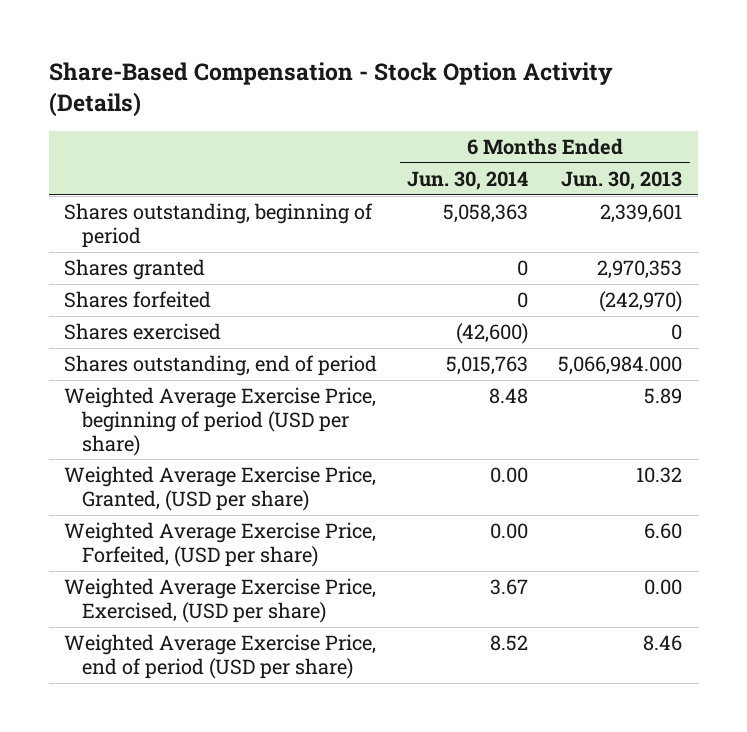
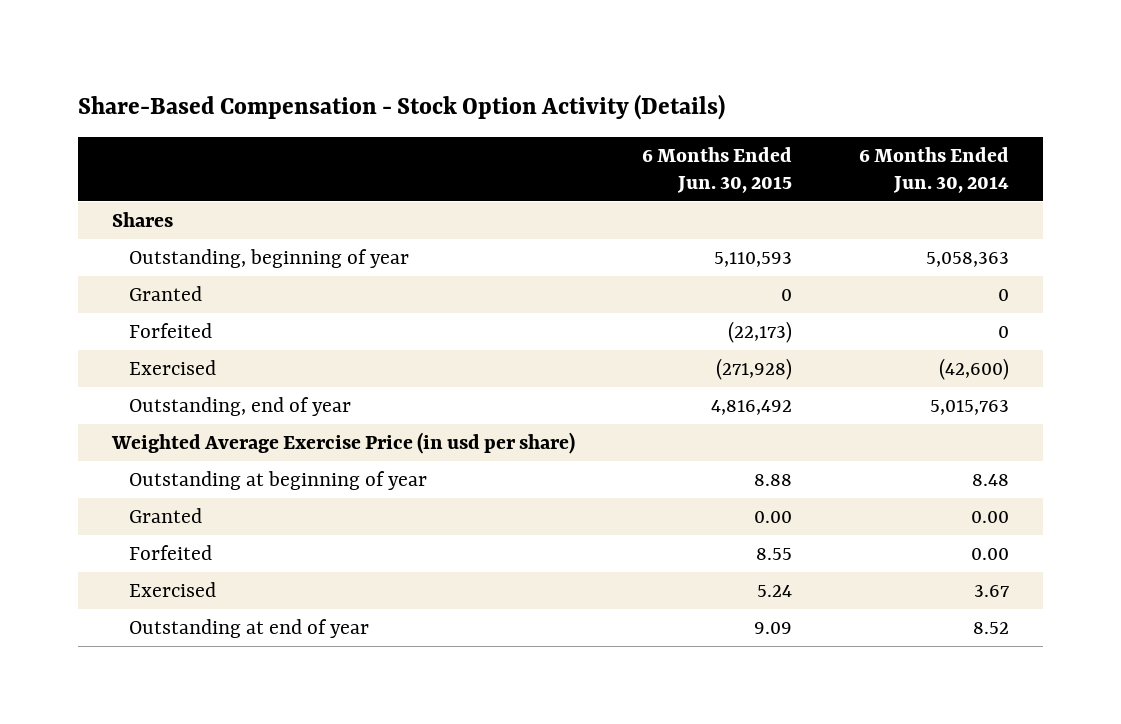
- | 6 Months Ended Jun. 30, 2014 | 6 Months Ended Jun. 30, 2013
+ | 6 Months Ended Jun. 30, 2015 | 6 Months Ended Jun. 30, 2014
- Shares outstanding, beginning of period | 5,058,363 | 2,339,601
- Shares granted | 0 | 2,970,353
- Shares forfeited | 0 | (242,970)
- Shares exercised | (42,600) | 0
- Shares outstanding, end of period | 5,015,763 | 5,066,984.000
- Weighted Average Exercise Price, beginning of period (USD per share) | 8.48 | 5.89
- Weighted Average Exercise Price, Granted, (USD per share) | 0.00 | 10.32
- Weighted Average Exercise Price, Forfeited, (USD per share) | 0.00 | 6.60
- Weighted Average Exercise Price, Exercised, (USD per share) | 3.67 | 0.00
- Weighted Average Exercise Price, end of period (USD per share) | 8.52 | 8.46
+ Shares
+ Outstanding, beginning of year | 5,110,593 | 5,058,363
+ Granted | 0 | 0
+ Forfeited | (22,173) | 0
+ Exercised | (271,928) | (42,600)
+ Outstanding, end of year | 4,816,492 | 5,015,763
+ Weighted Average Exercise Price (in usd per share)
+ Outstanding at beginning of year | 8.88 | 8.48
+ Granted | 0.00 | 0.00
+ Forfeited | 8.55 | 0.00
+ Exercised | 5.24 | 3.67
+ Outstanding at end of year | 9.09 | 8.52

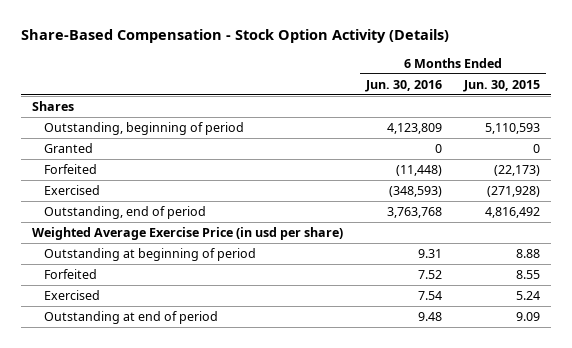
- | 6 Months Ended Jun. 30, 2015 | 6 Months Ended Jun. 30, 2014
+ | 6 Months Ended Jun. 30, 2016 | 6 Months Ended Jun. 30, 2015
- Outstanding, beginning of year | 5,110,593 | 5,058,363
+ Outstanding, beginning of period | 4,123,809 | 5,110,593
- Outstanding, end of year | 4,816,492 | 5,015,763
+ Outstanding, end of period | 3,763,768 | 4,816,492
- Outstanding at beginning of year | 8.88 | 8.48
- Granted | 0.00 | 0.00
+ Outstanding at beginning of period | 9.31 | 8.88
- Outstanding at end of year | 9.09 | 8.52
+ Outstanding at end of period | 9.48 | 9.09

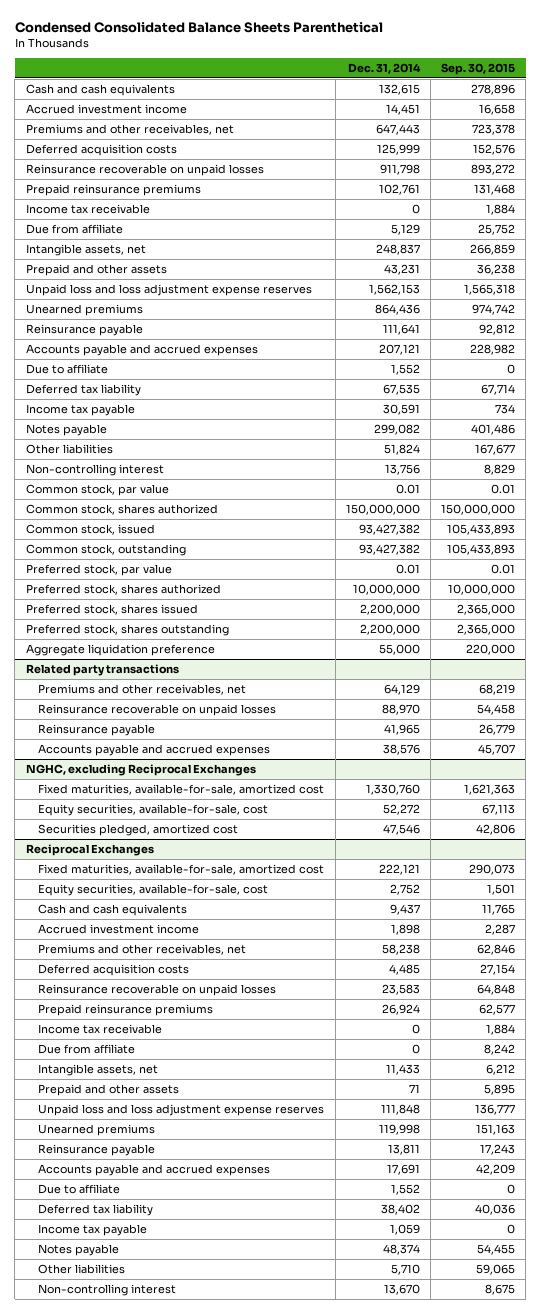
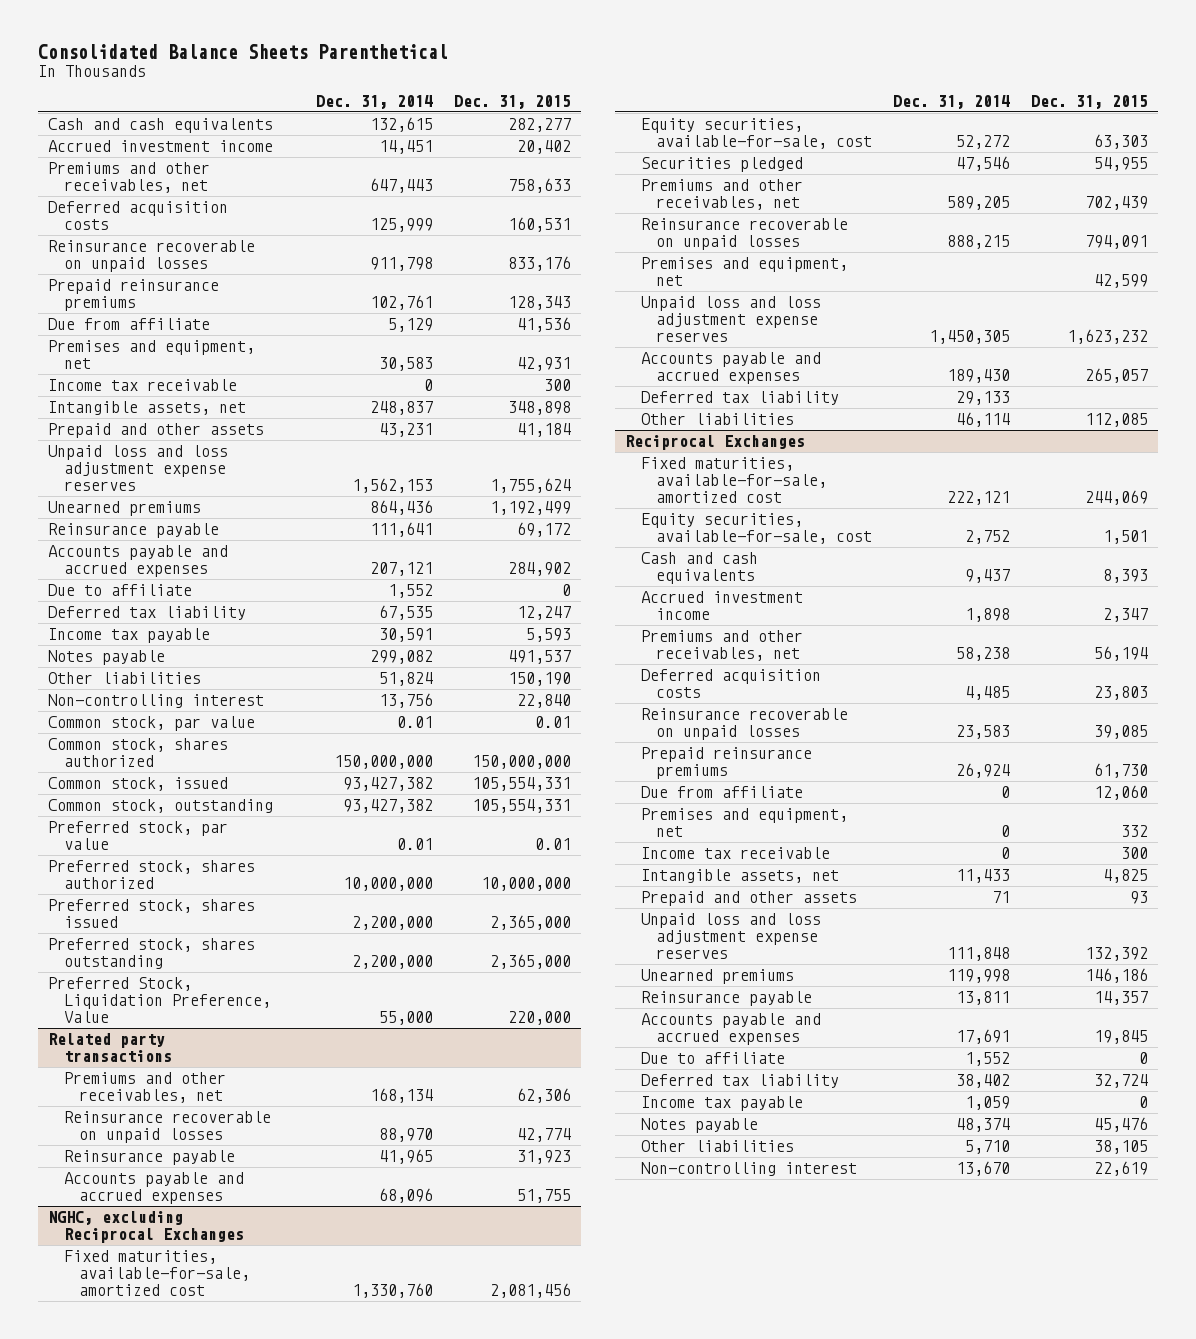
- Condensed Consolidated Balance Sheets Parenthetical
+ Consolidated Balance Sheets Parenthetical
- | Dec. 31, 2014 | Sep. 30, 2015
+ | Dec. 31, 2014 | Dec. 31, 2015
+ Premises and equipment, net | 30,583 | 42,931
moved down: Income tax receivable | 0 | 300
- Aggregate liquidation preference | 55,000 | 220,000
+ Preferred Stock, Liquidation Preference, Value | 55,000 | 220,000
@ Related party transactions
- Premiums and other receivables, net | 64,129 | 68,219
+ Premiums and other receivables, net | 168,134 | 62,306
- Accounts payable and accrued expenses | 38,576 | 45,707
+ Accounts payable and accrued expenses | 68,096 | 51,755
@ NGHC, excluding Reciprocal Exchanges
- Securities pledged, amortized cost | 47,546 | 42,806
+ Securities pledged | 47,546 | 54,955
+ Premiums and other receivables, net | 589,205 | 702,439
+ Reinsurance recoverable on unpaid losses | 888,215 | 794,091
+ Premises and equipment, net | | 42,599
+ Unpaid loss and loss adjustment expense reserves | 1,450,305 | 1,623,232
+ Accounts payable and accrued expenses | 189,430 | 265,057
+ Deferred tax liability | 29,133 |
+ Other liabilities | 46,114 | 112,085
@ Reciprocal Exchanges
+ Premises and equipment, net | 0 | 332
moved down: Income tax receivable | 0 | 300

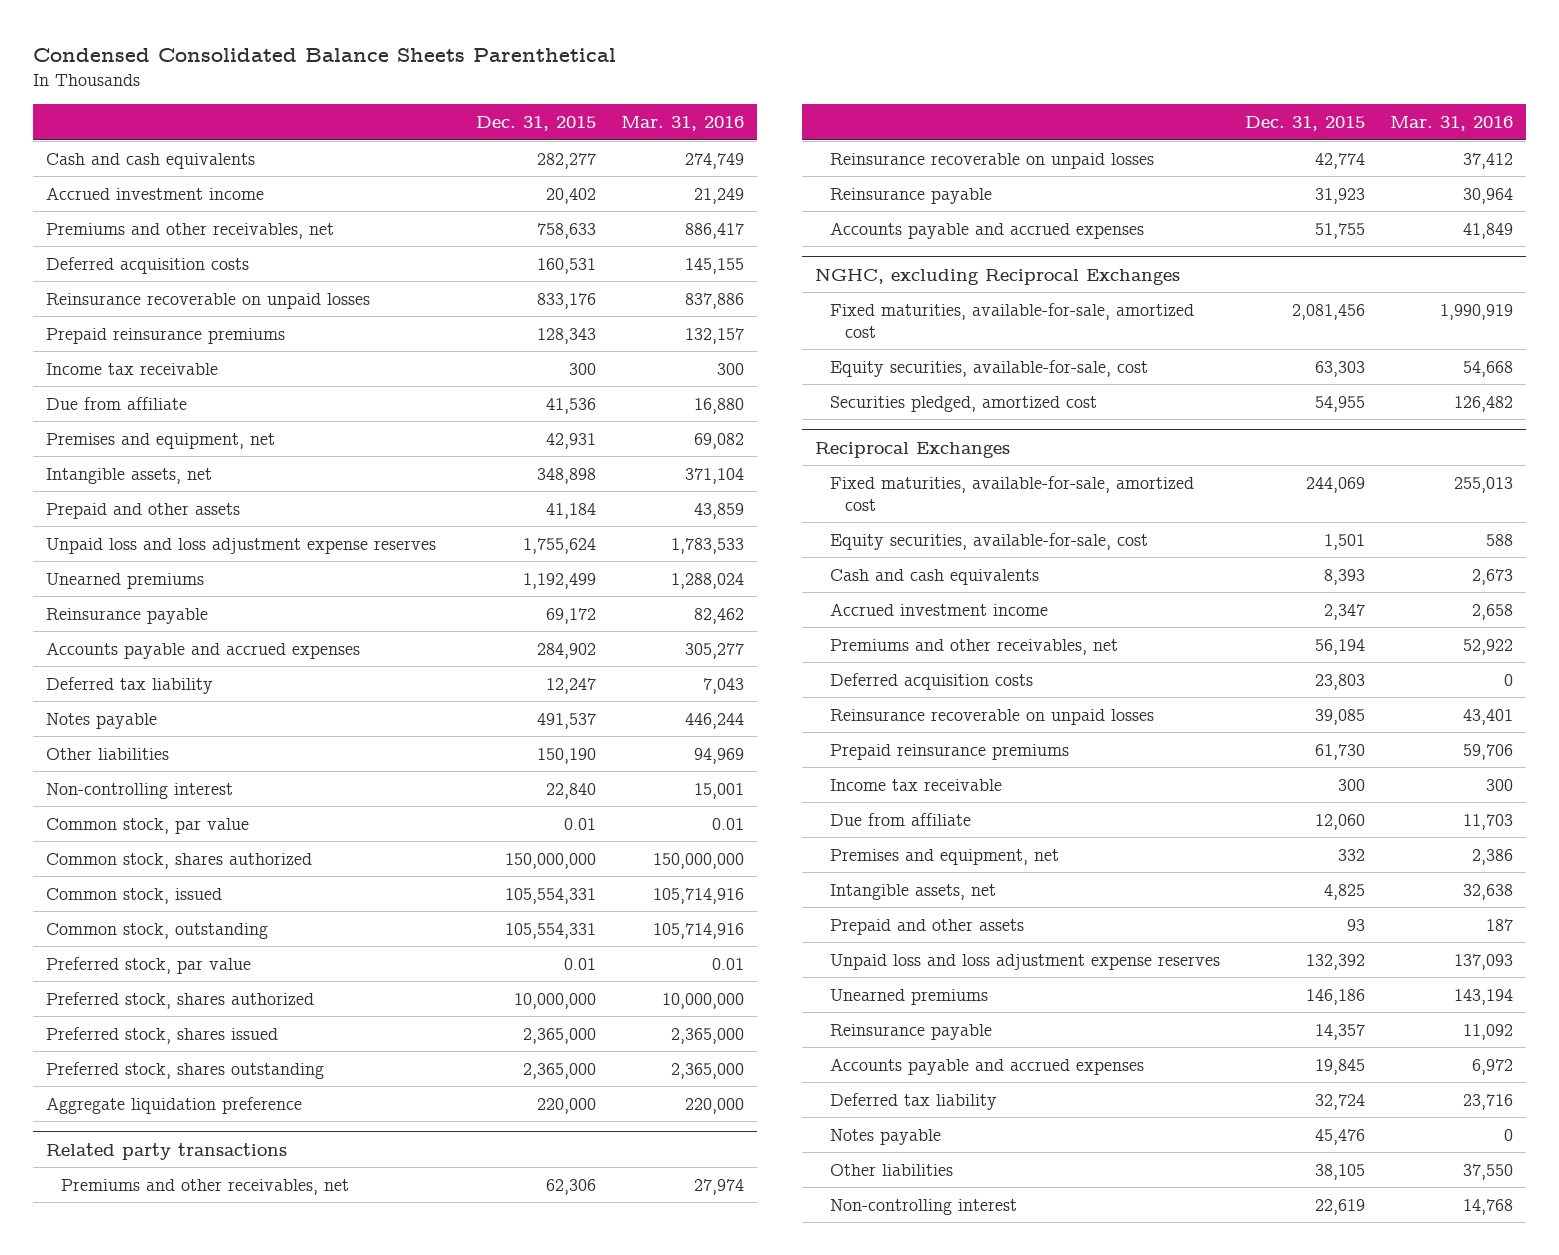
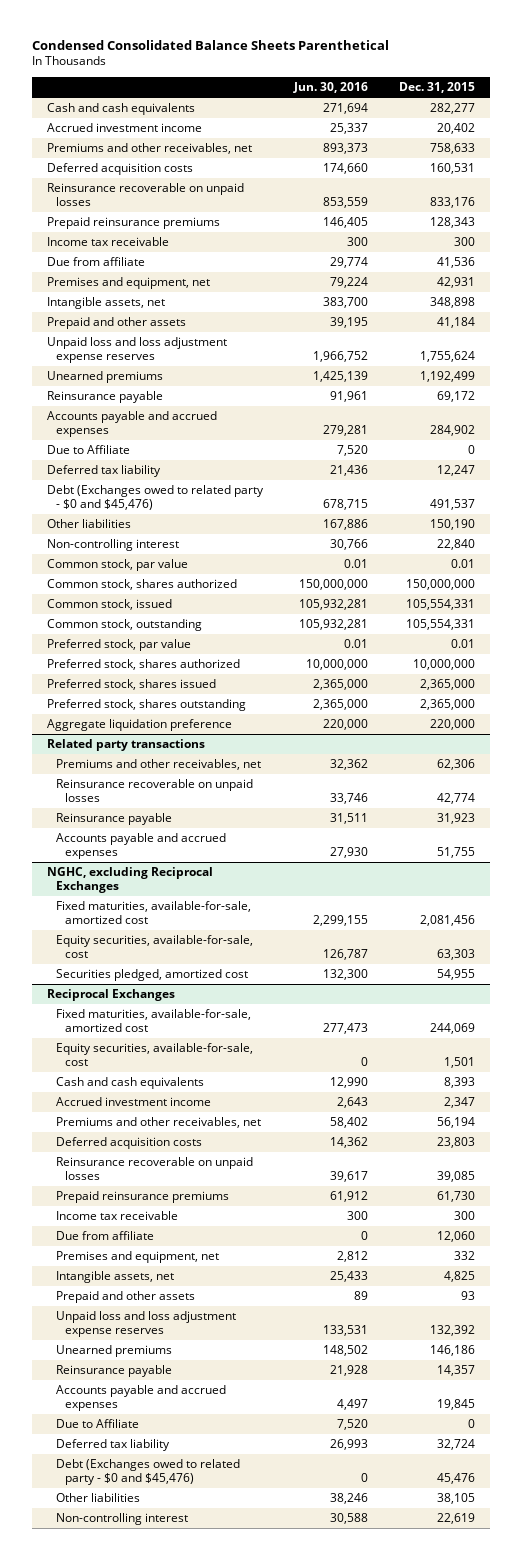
- | Dec. 31, 2015 | Mar. 31, 2016
+ | Jun. 30, 2016 | Dec. 31, 2015
+ Due to Affiliate | 7,520 | 0
- Notes payable | 491,537 | 446,244
+ Debt (Exchanges owed to related party - $0 and $45,476) | 678,715 | 491,537
@ Reciprocal Exchanges
+ Due to Affiliate | 7,520 | 0
- Notes payable | 45,476 | 0
+ Debt (Exchanges owed to related party - $0 and $45,476) | 0 | 45,476

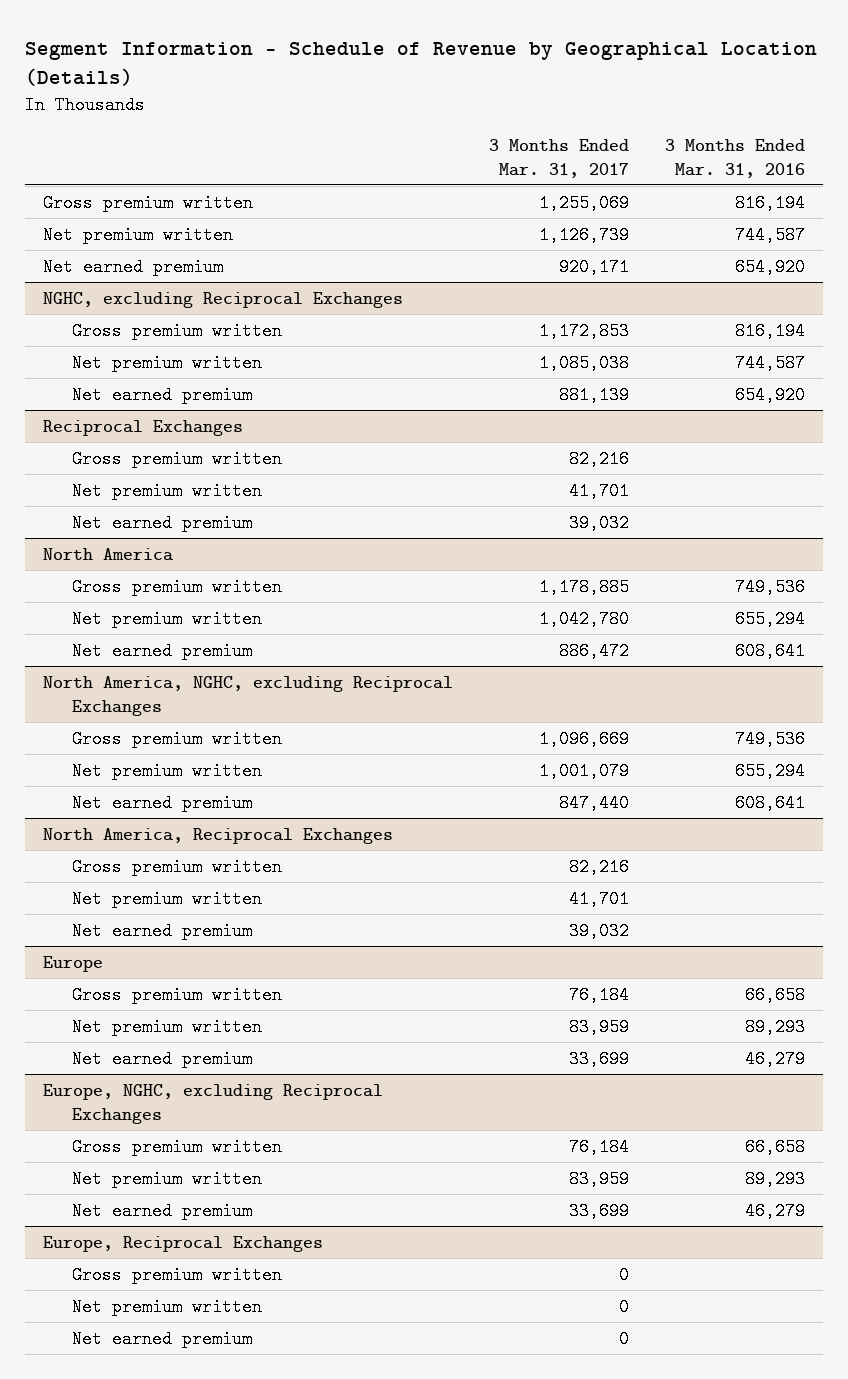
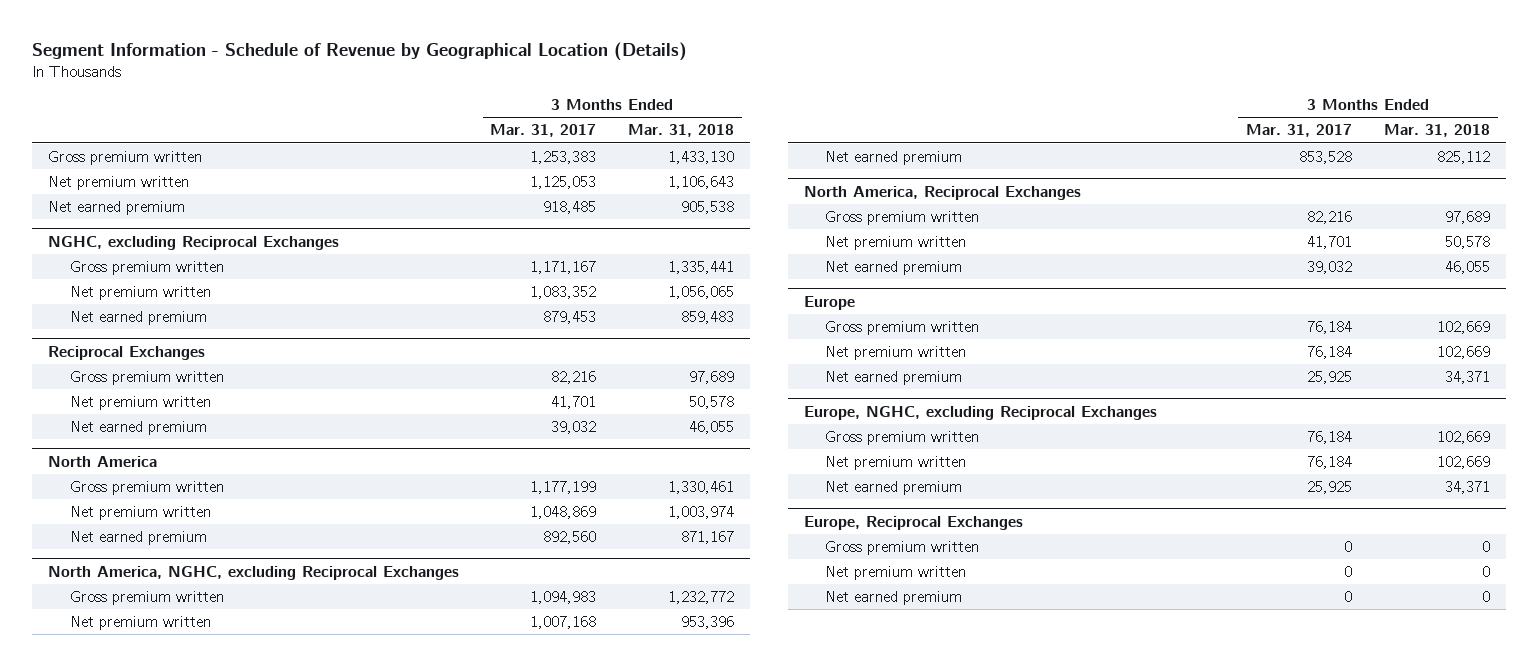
- | 3 Months Ended Mar. 31, 2017 | 3 Months Ended Mar. 31, 2016
+ | 3 Months Ended Mar. 31, 2017 | 3 Months Ended Mar. 31, 2018
- Gross premium written | 1,255,069 | 816,194
- Net premium written | 1,126,739 | 744,587
- Net earned premium | 920,171 | 654,920
+ Gross premium written | 1,253,383 | 1,433,130
+ Net premium written | 1,125,053 | 1,106,643
+ Net earned premium | 918,485 | 905,538
@ NGHC, excluding Reciprocal Exchanges
- Gross premium written | 1,172,853 | 816,194
- Net premium written | 1,085,038 | 744,587
- Net earned premium | 881,139 | 654,920
+ Gross premium written | 1,171,167 | 1,335,441
+ Net premium written | 1,083,352 | 1,056,065
+ Net earned premium | 879,453 | 859,483
@ North America
- Gross premium written | 1,178,885 | 749,536
- Net premium written | 1,042,780 | 655,294
- Net earned premium | 886,472 | 608,641
+ Gross premium written | 1,177,199 | 1,330,461
+ Net premium written | 1,048,869 | 1,003,974
+ Net earned premium | 892,560 | 871,167
@ North America, NGHC, excluding Reciprocal Exchanges
- Gross premium written | 1,096,669 | 749,536
- Net premium written | 1,001,079 | 655,294
- Net earned premium | 847,440 | 608,641
+ Gross premium written | 1,094,983 | 1,232,772
+ Net premium written | 1,007,168 | 953,396
+ Net earned premium | 853,528 | 825,112
@ Europe
- Net premium written | 83,959 | 89,293
- Net earned premium | 33,699 | 46,279
+ Net premium written | 76,184 | 102,669
+ Net earned premium | 25,925 | 34,371
@ Europe, NGHC, excluding Reciprocal Exchanges
- Net premium written | 83,959 | 89,293
- Net earned premium | 33,699 | 46,279
+ Net premium written | 76,184 | 102,669
+ Net earned premium | 25,925 | 34,371

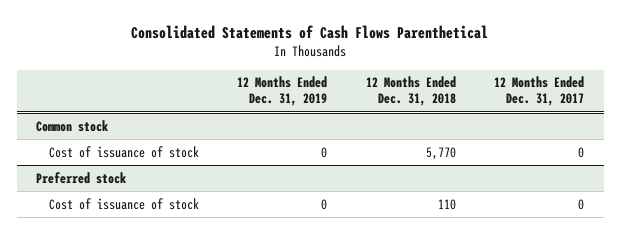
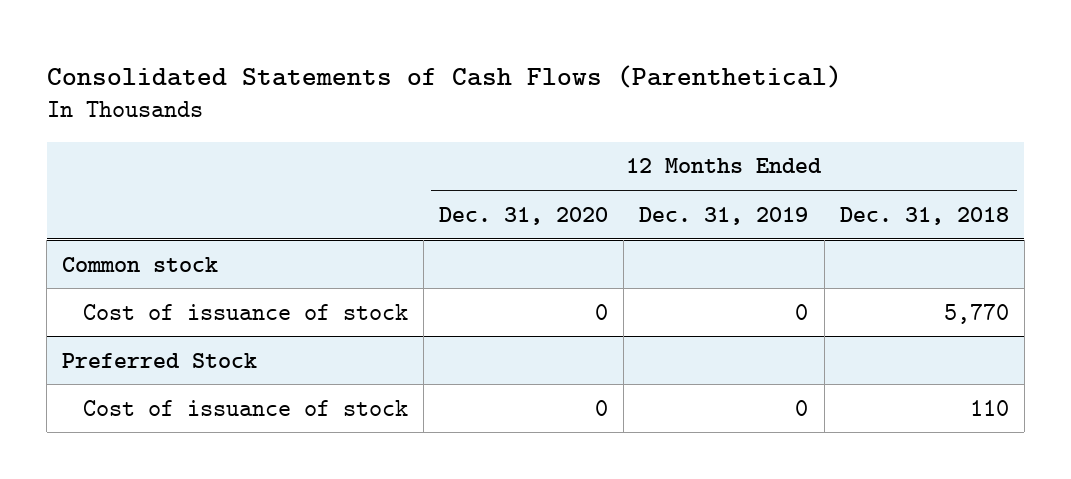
- Consolidated Statements of Cash Flows Parenthetical
+ Consolidated Statements of Cash Flows (Parenthetical)
- | 12 Months Ended Dec. 31, 2019 | 12 Months Ended Dec. 31, 2018 | 12 Months Ended Dec. 31, 2017
+ | 12 Months Ended Dec. 31, 2020 | 12 Months Ended Dec. 31, 2019 | 12 Months Ended Dec. 31, 2018
- Preferred stock
+ Preferred Stock

